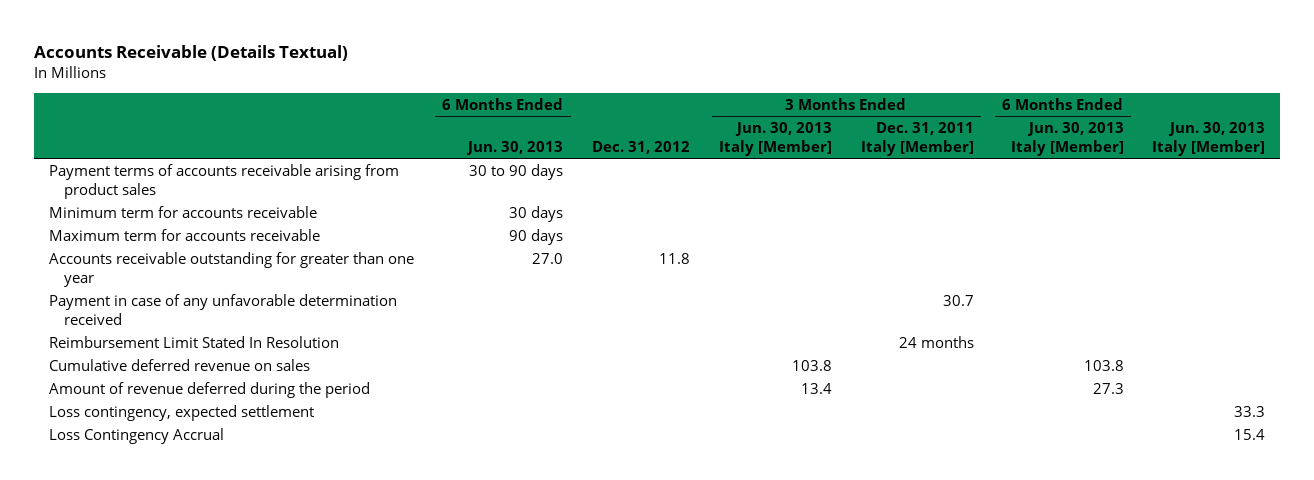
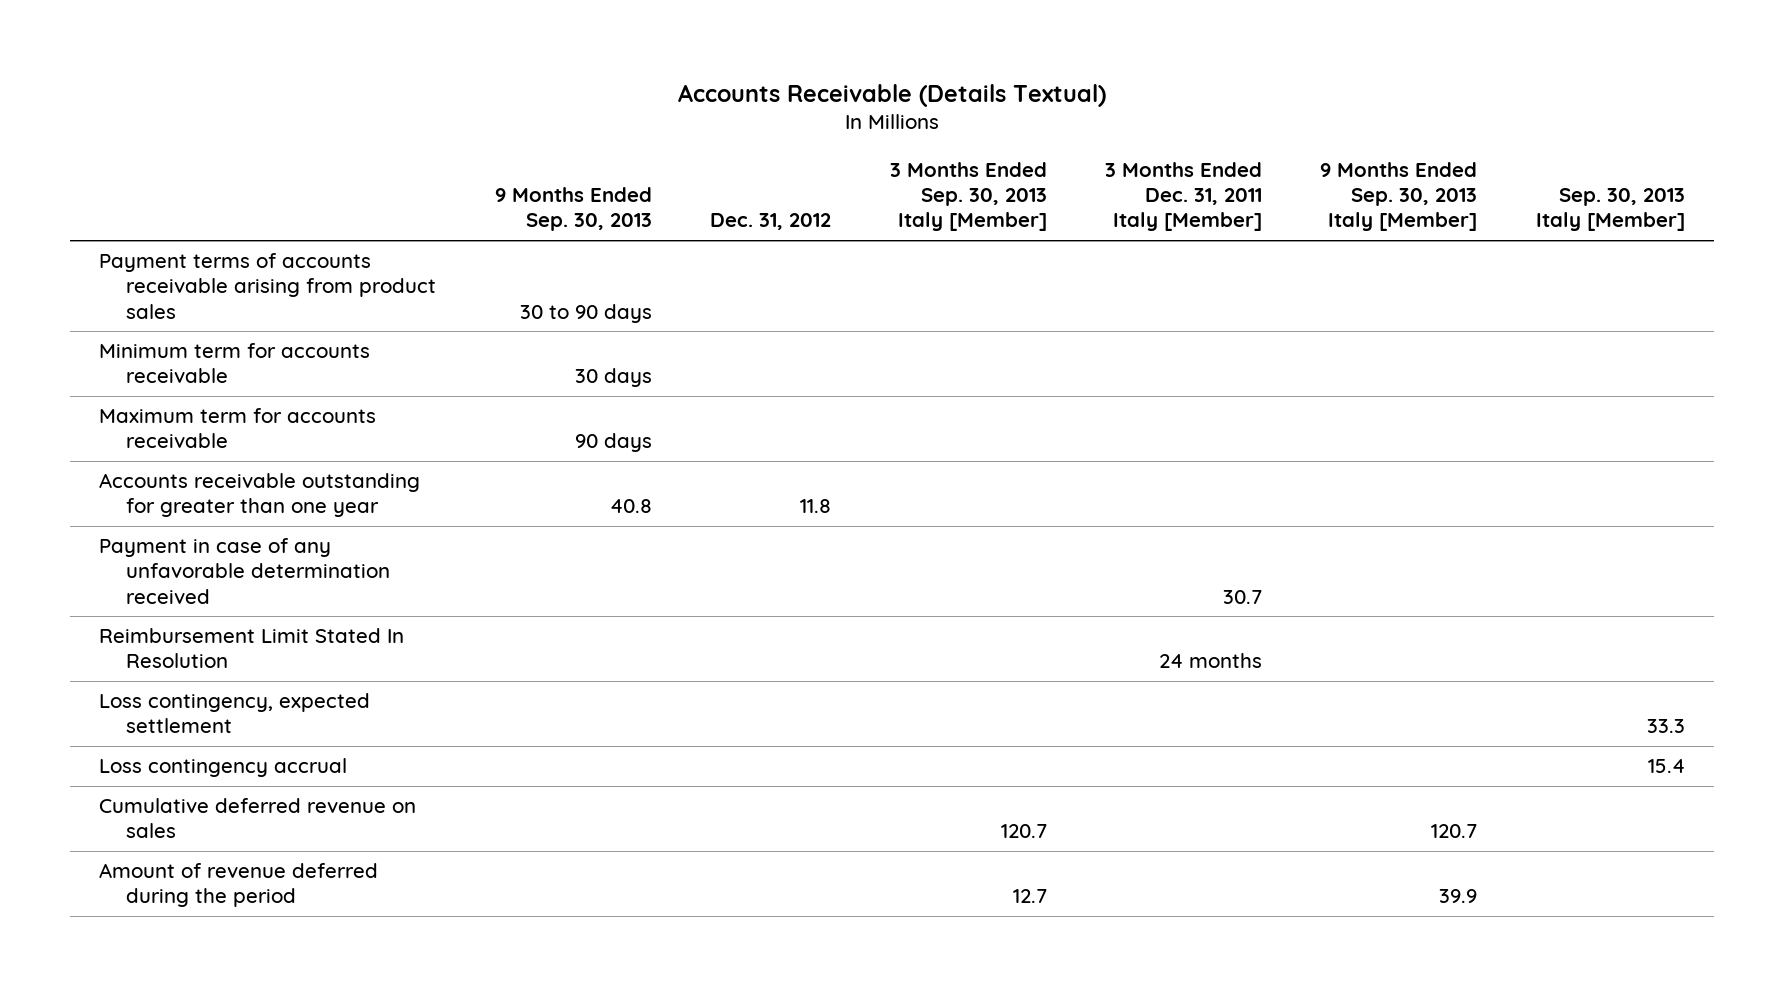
- | 6 Months Ended Jun. 30, 2013 | Dec. 31, 2012 | 3 Months Ended Jun. 30, 2013 Italy [Member] | 3 Months Ended Dec. 31, 2011 Italy [Member] | 6 Months Ended Jun. 30, 2013 Italy [Member] | Jun. 30, 2013 Italy [Member]
+ | 9 Months Ended Sep. 30, 2013 | Dec. 31, 2012 | 3 Months Ended Sep. 30, 2013 Italy [Member] | 3 Months Ended Dec. 31, 2011 Italy [Member] | 9 Months Ended Sep. 30, 2013 Italy [Member] | Sep. 30, 2013 Italy [Member]
moved up: Loss contingency, expected settlement | | | | | | 33.3
+ Loss contingency accrual | | | | | | 15.4
- Loss Contingency Accrual | | | | | | 15.4

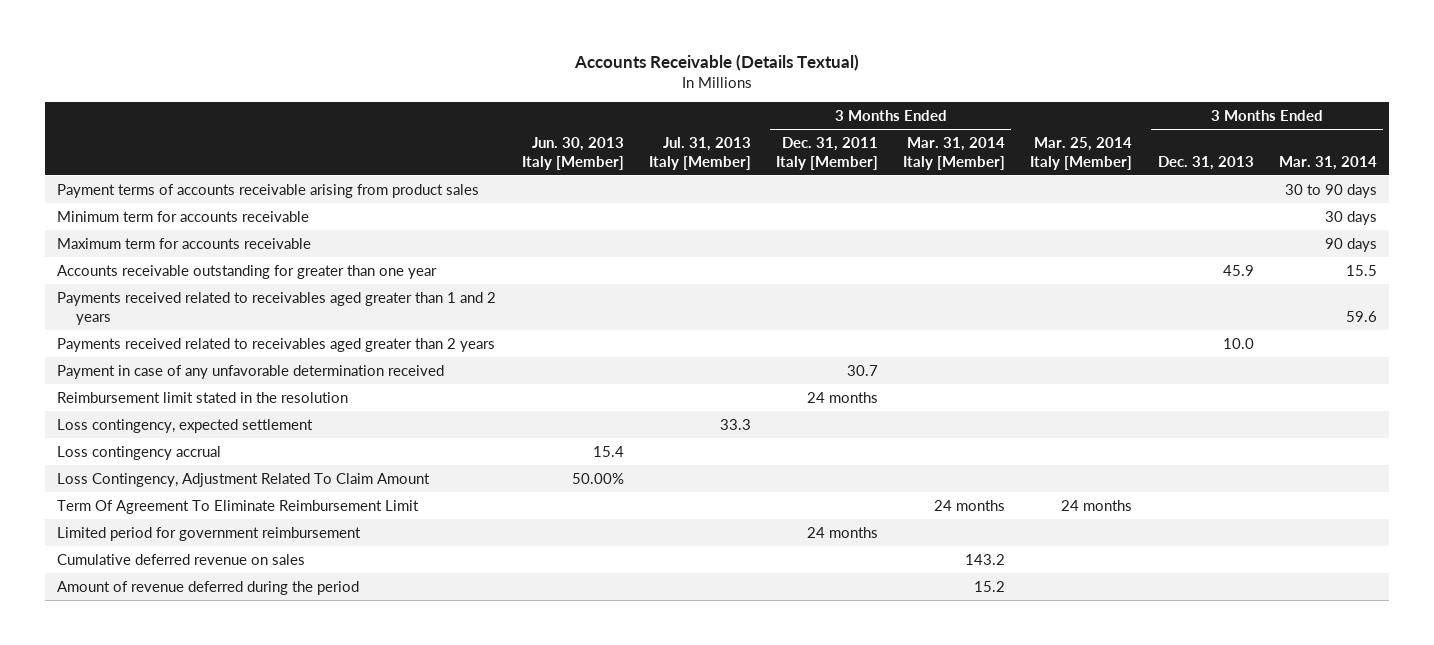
- | 9 Months Ended Sep. 30, 2013 | Dec. 31, 2012 | 3 Months Ended Sep. 30, 2013 Italy [Member] | 3 Months Ended Dec. 31, 2011 Italy [Member] | 9 Months Ended Sep. 30, 2013 Italy [Member] | Sep. 30, 2013 Italy [Member]
+ | Jun. 30, 2013 Italy [Member] | Jul. 31, 2013 Italy [Member] | 3 Months Ended Dec. 31, 2011 Italy [Member] | 3 Months Ended Mar. 31, 2014 Italy [Member] | Mar. 25, 2014 Italy [Member] | 3 Months Ended Dec. 31, 2013 | 3 Months Ended Mar. 31, 2014
+ Payments received related to receivables aged greater than 1 and 2 years | | | | | | | 59.6
+ Payments received related to receivables aged greater than 2 years | | | | | | 10.0 |
- Reimbursement Limit Stated In Resolution | | | | 24 months | |
+ Reimbursement limit stated in the resolution | | | 24 months | | | |
+ Loss Contingency, Adjustment Related To Claim Amount | 50.00% | | | | | |
+ Term Of Agreement To Eliminate Reimbursement Limit | | | | 24 months | 24 months | |
+ Limited period for government reimbursement | | | 24 months | | | |

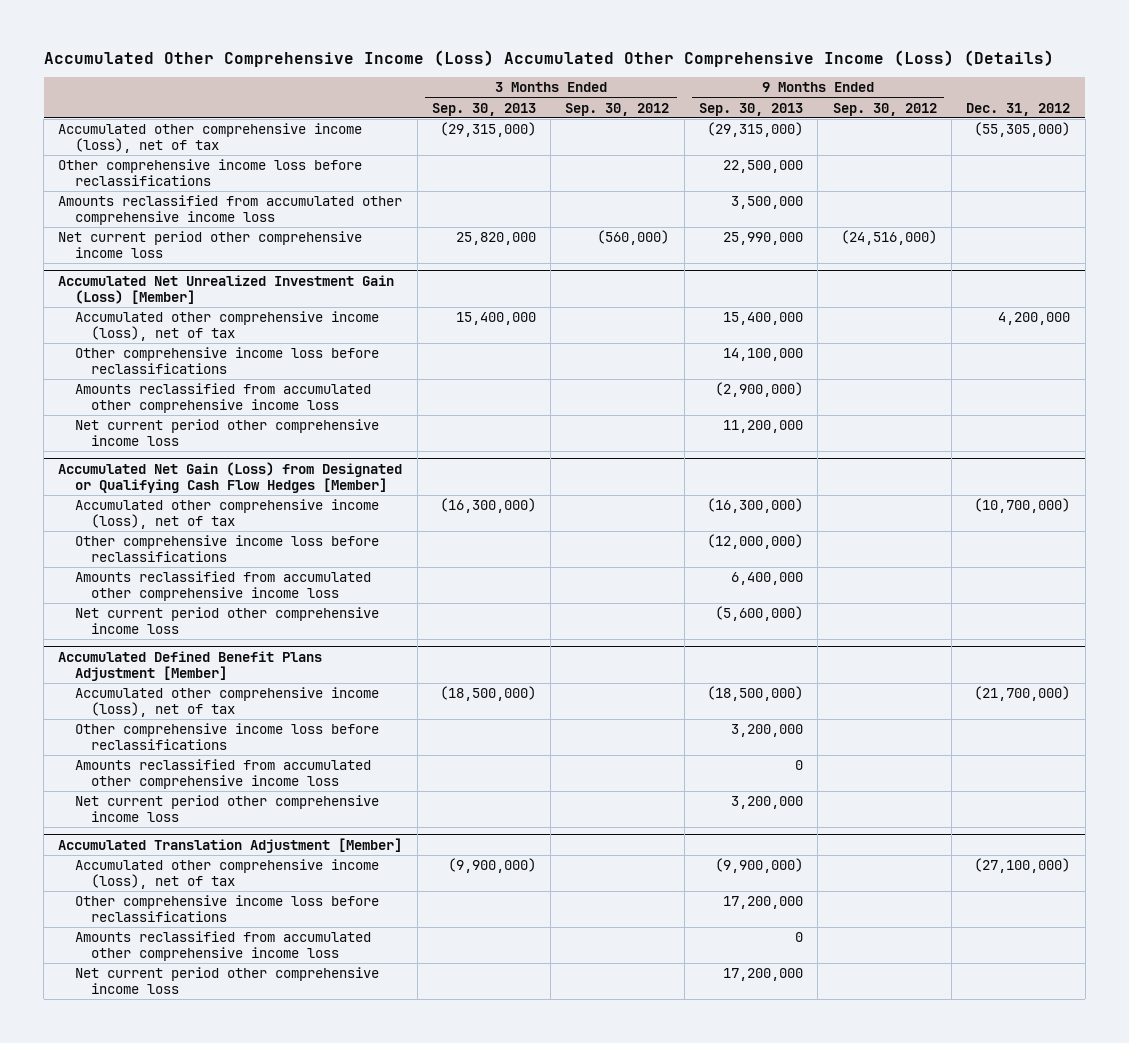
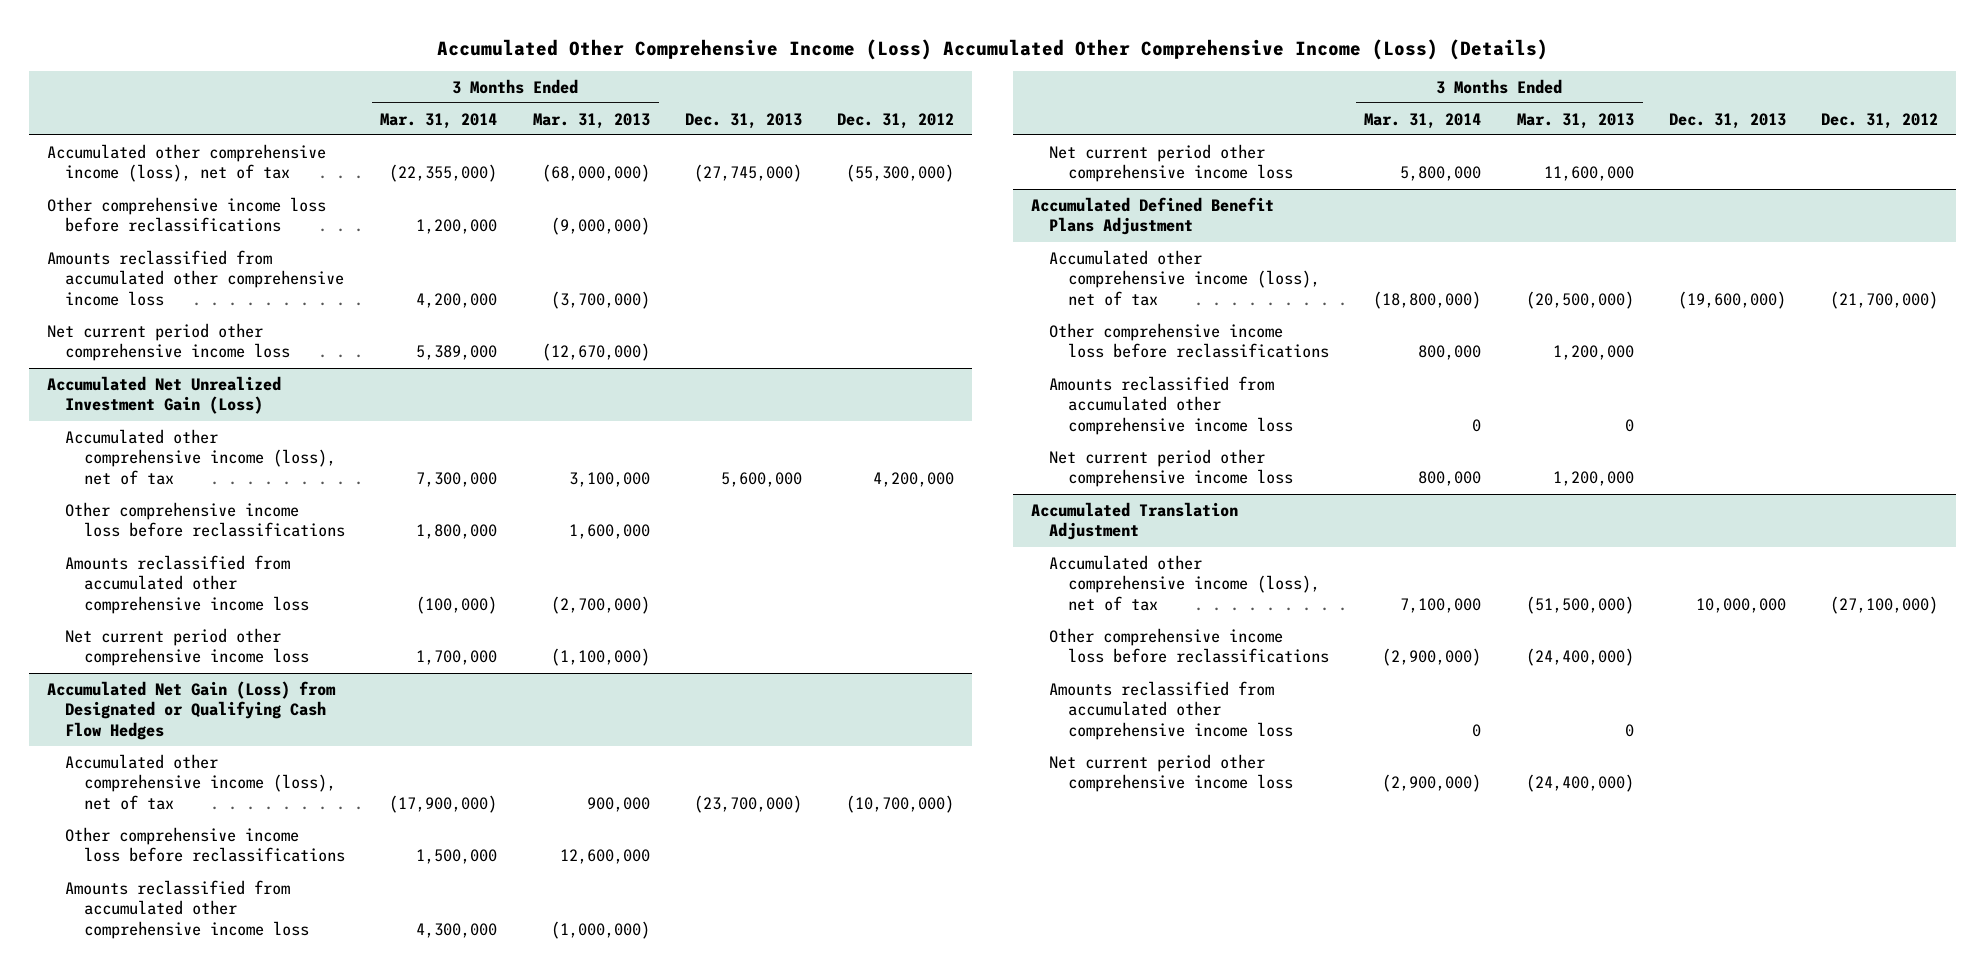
- | 3 Months Ended Sep. 30, 2013 | 3 Months Ended Sep. 30, 2012 | 9 Months Ended Sep. 30, 2013 | 9 Months Ended Sep. 30, 2012 | Dec. 31, 2012
+ | 3 Months Ended Mar. 31, 2014 | 3 Months Ended Mar. 31, 2013 | Dec. 31, 2013 | Dec. 31, 2012
- Accumulated other comprehensive income (loss), net of tax | (29,315,000) | | (29,315,000) | | (55,305,000)
+ Accumulated other comprehensive income (loss), net of tax | (22,355,000) | (68,000,000) | (27,745,000) | (55,300,000)
- Accumulated Net Unrealized Investment Gain (Loss) [Member]
+ Accumulated Net Unrealized Investment Gain (Loss)
- Accumulated Net Gain (Loss) from Designated or Qualifying Cash Flow Hedges [Member]
+ Accumulated Net Gain (Loss) from Designated or Qualifying Cash Flow Hedges
- Accumulated Defined Benefit Plans Adjustment [Member]
+ Accumulated Defined Benefit Plans Adjustment
- Accumulated Translation Adjustment [Member]
+ Accumulated Translation Adjustment

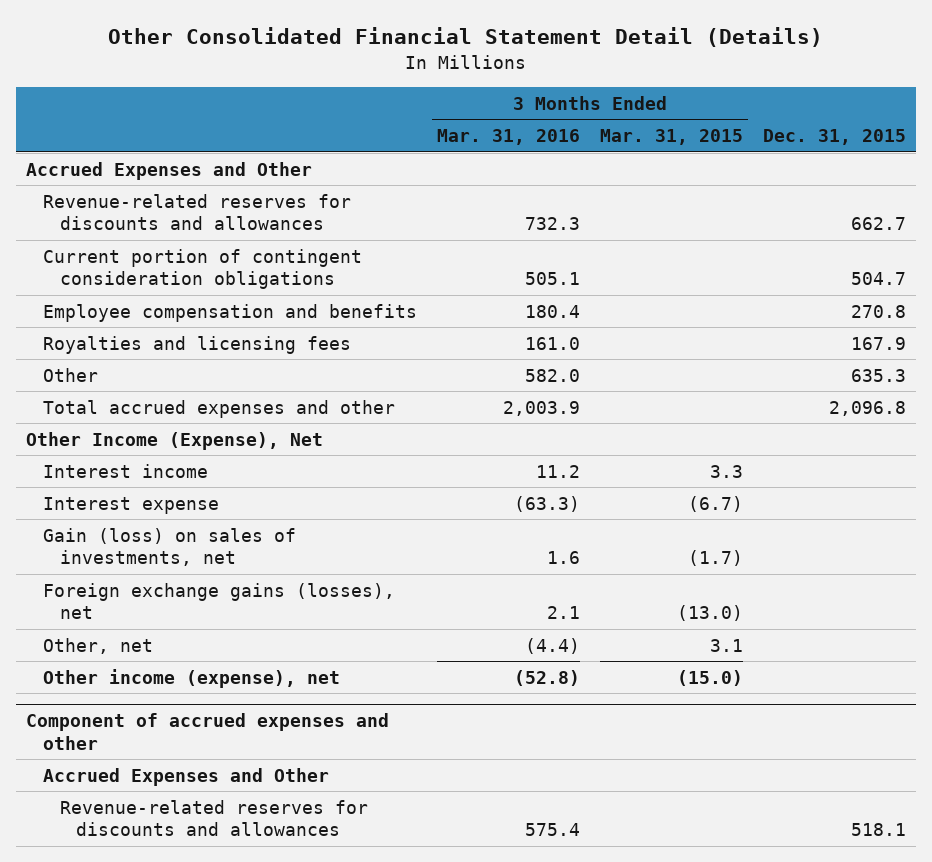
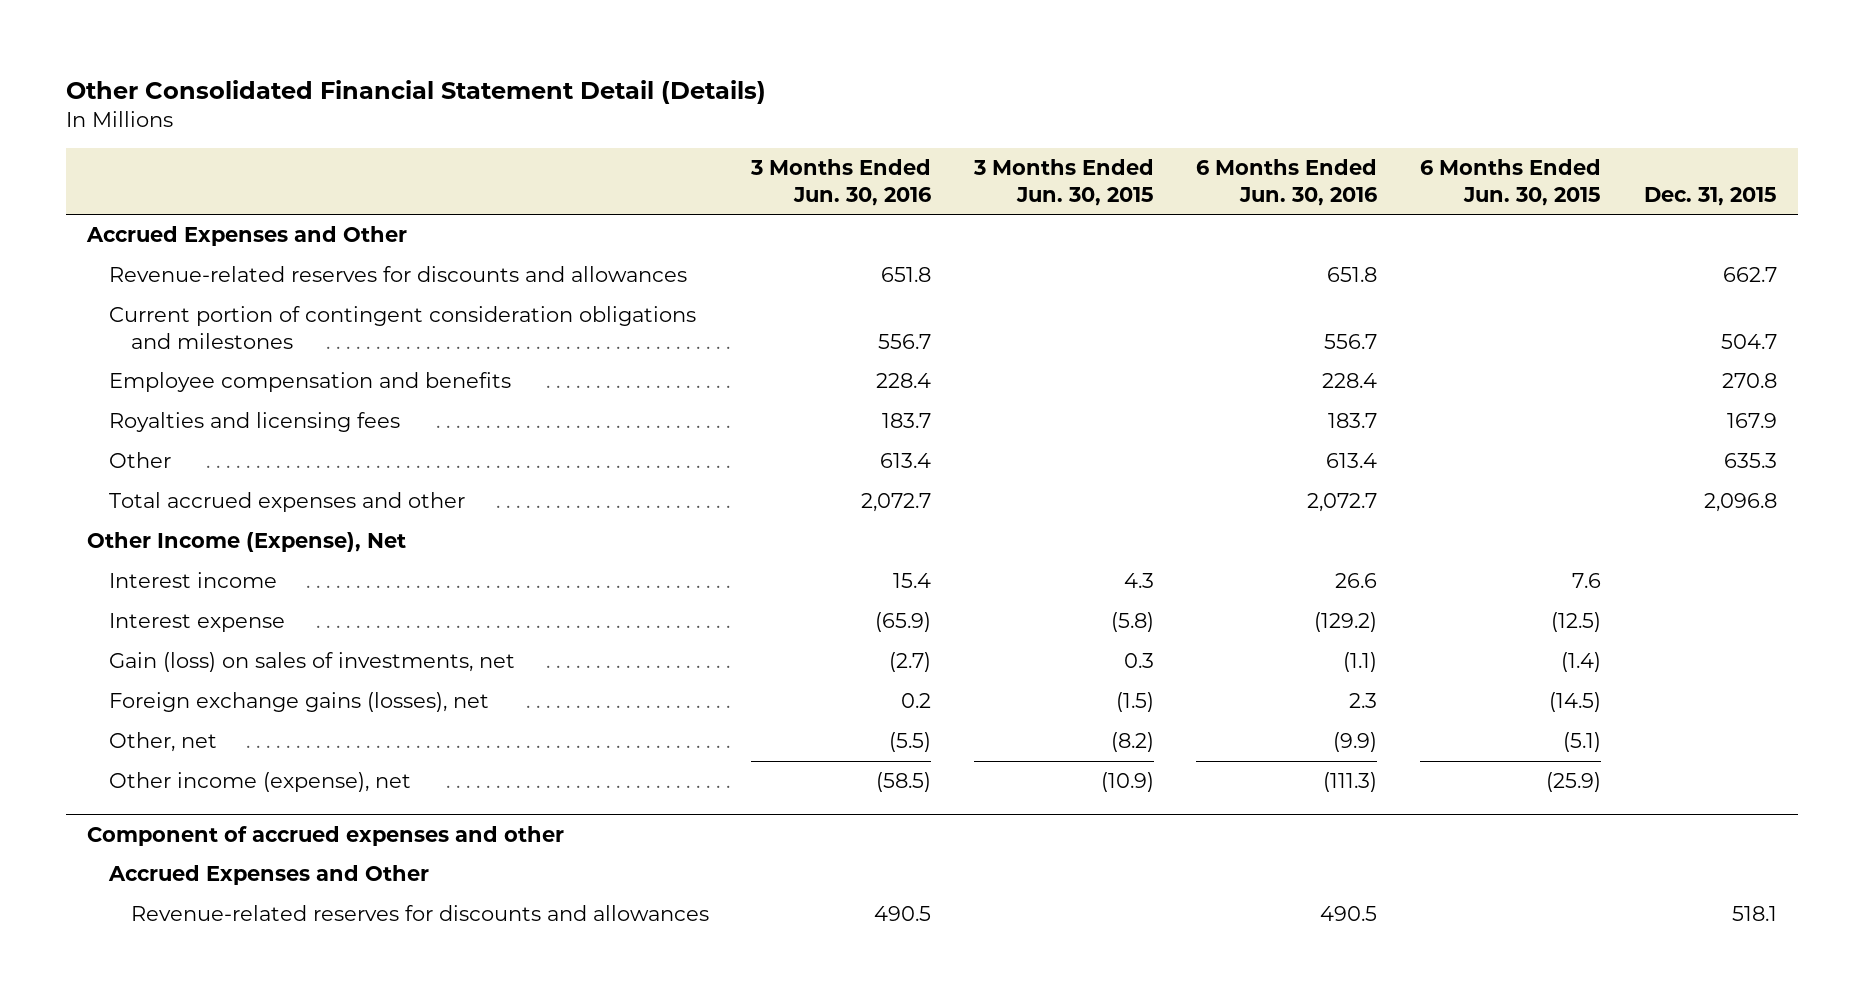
- | 3 Months Ended Mar. 31, 2016 | 3 Months Ended Mar. 31, 2015 | Dec. 31, 2015
+ | 3 Months Ended Jun. 30, 2016 | 3 Months Ended Jun. 30, 2015 | 6 Months Ended Jun. 30, 2016 | 6 Months Ended Jun. 30, 2015 | Dec. 31, 2015
- Current portion of contingent consideration obligations | 505.1 | | 504.7
+ Current portion of contingent consideration obligations and milestones | 556.7 | | 556.7 | | 504.7

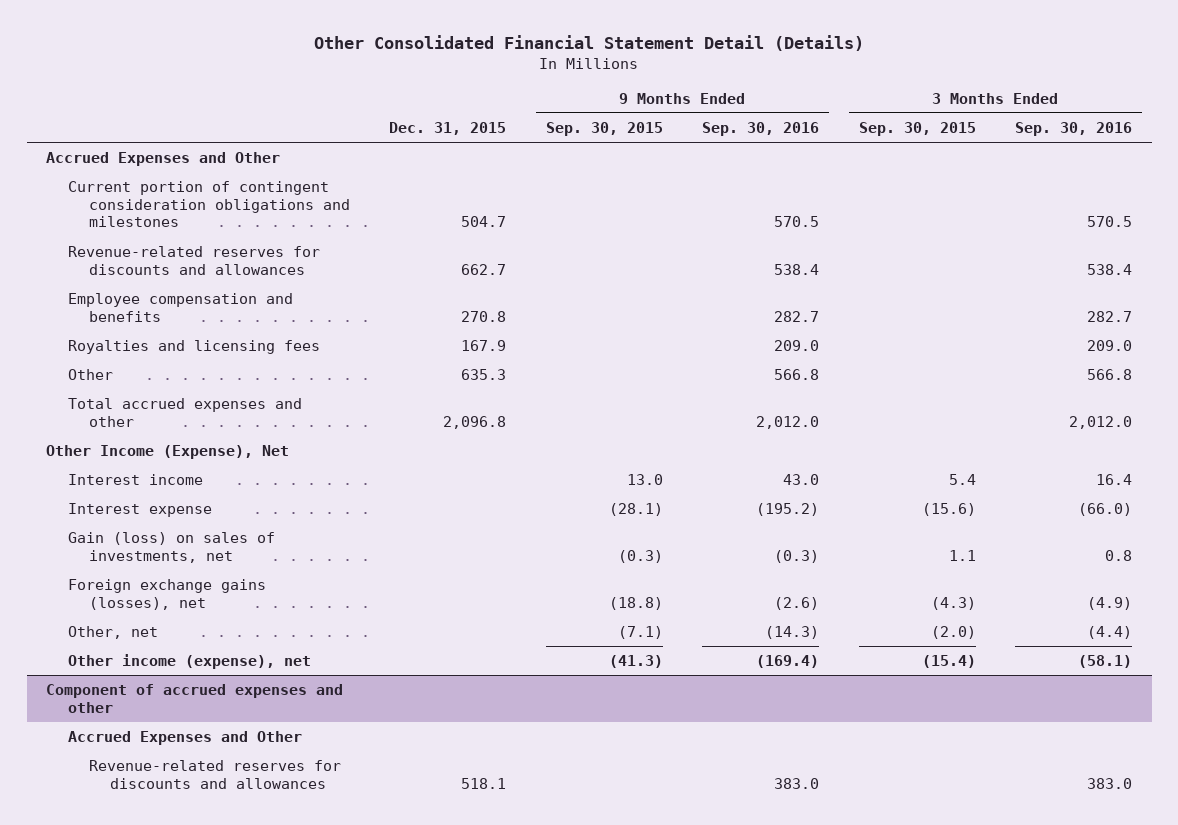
- | 3 Months Ended Jun. 30, 2016 | 3 Months Ended Jun. 30, 2015 | 6 Months Ended Jun. 30, 2016 | 6 Months Ended Jun. 30, 2015 | Dec. 31, 2015
+ | Dec. 31, 2015 | 9 Months Ended Sep. 30, 2015 | 9 Months Ended Sep. 30, 2016 | 3 Months Ended Sep. 30, 2015 | 3 Months Ended Sep. 30, 2016
moved down: Revenue-related reserves for discounts and allowances | 662.7 | | 538.4 | | 538.4

